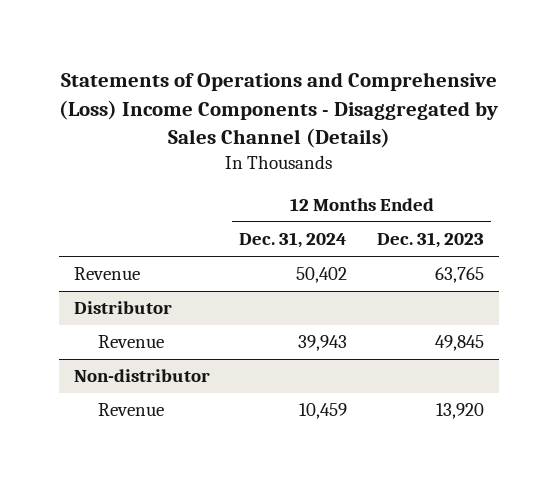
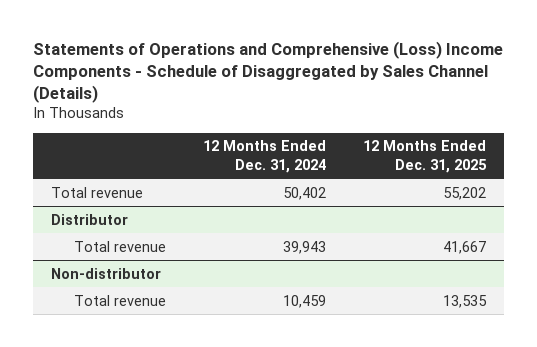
- Statements of Operations and Comprehensive (Loss) Income Components - Disaggregated by Sales Channel (Details)
+ Statements of Operations and Comprehensive (Loss) Income Components - Schedule of Disaggregated by Sales Channel (Details)
- | 12 Months Ended Dec. 31, 2024 | 12 Months Ended Dec. 31, 2023
+ | 12 Months Ended Dec. 31, 2024 | 12 Months Ended Dec. 31, 2025
- Revenue | 50,402 | 63,765
+ Total revenue | 50,402 | 55,202
@ Distributor
- Revenue | 39,943 | 49,845
+ Total revenue | 39,943 | 41,667
@ Non-distributor
- Revenue | 10,459 | 13,920
+ Total revenue | 10,459 | 13,535

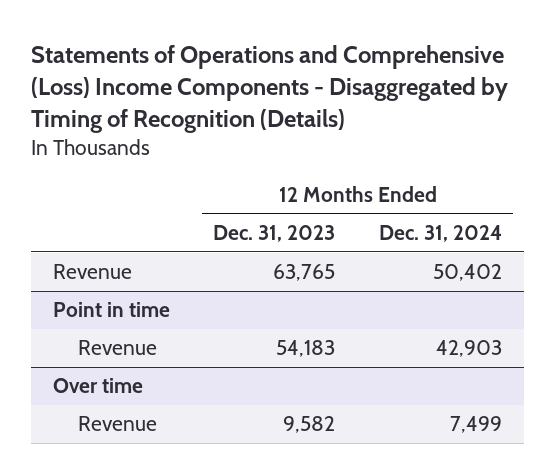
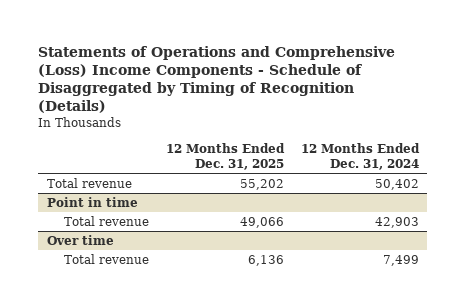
- Statements of Operations and Comprehensive (Loss) Income Components - Disaggregated by Timing of Recognition (Details)
+ Statements of Operations and Comprehensive (Loss) Income Components - Schedule of Disaggregated by Timing of Recognition (Details)
- | 12 Months Ended Dec. 31, 2023 | 12 Months Ended Dec. 31, 2024
+ | 12 Months Ended Dec. 31, 2025 | 12 Months Ended Dec. 31, 2024
- Revenue | 63,765 | 50,402
+ Total revenue | 55,202 | 50,402
@ Point in time
- Revenue | 54,183 | 42,903
+ Total revenue | 49,066 | 42,903
@ Over time
- Revenue | 9,582 | 7,499
+ Total revenue | 6,136 | 7,499

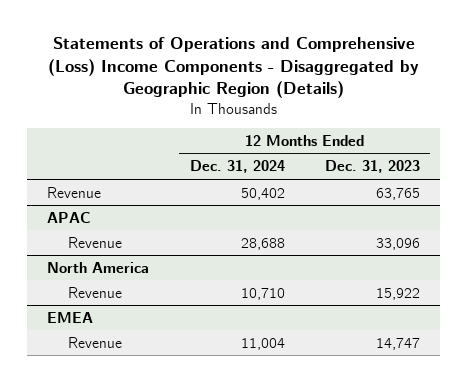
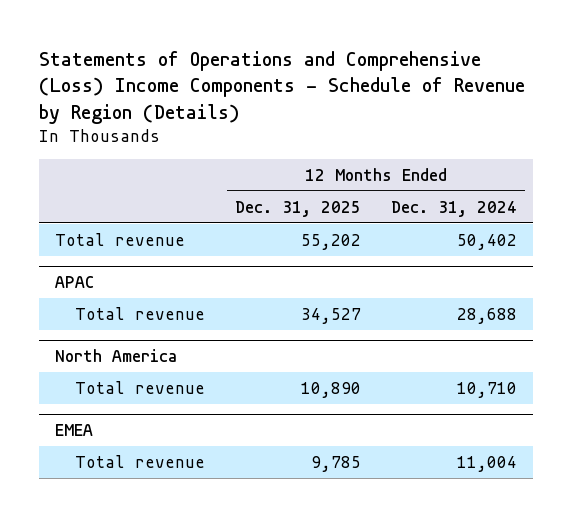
- Statements of Operations and Comprehensive (Loss) Income Components - Disaggregated by Geographic Region (Details)
+ Statements of Operations and Comprehensive (Loss) Income Components - Schedule of Revenue by Region (Details)
- | 12 Months Ended Dec. 31, 2024 | 12 Months Ended Dec. 31, 2023
+ | 12 Months Ended Dec. 31, 2025 | 12 Months Ended Dec. 31, 2024
- Revenue | 50,402 | 63,765
+ Total revenue | 55,202 | 50,402
@ APAC
- Revenue | 28,688 | 33,096
+ Total revenue | 34,527 | 28,688
@ North America
- Revenue | 10,710 | 15,922
+ Total revenue | 10,890 | 10,710
@ EMEA
- Revenue | 11,004 | 14,747
+ Total revenue | 9,785 | 11,004

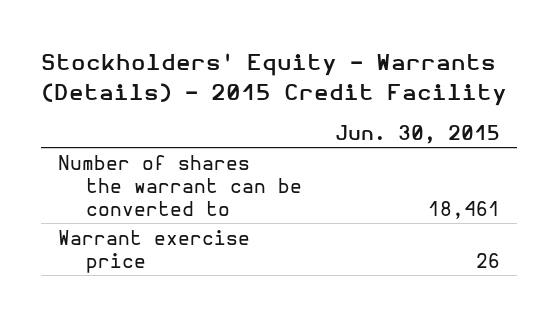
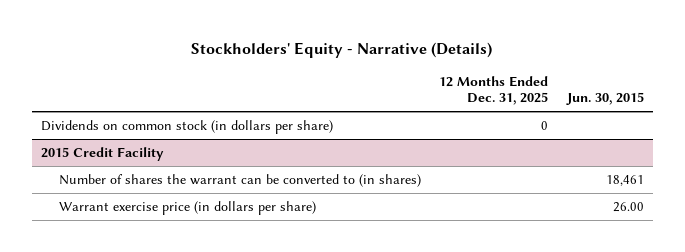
- Stockholders' Equity - Warrants (Details) - 2015 Credit Facility
+ Stockholders' Equity - Narrative (Details)
- | Jun. 30, 2015
+ | 12 Months Ended Dec. 31, 2025 | Jun. 30, 2015
- Number of shares the warrant can be converted to | 18,461
- Warrant exercise price | 26
+ Dividends on common stock (in dollars per share) | 0 |
+ 2015 Credit Facility
+ Number of shares the warrant can be converted to (in shares) | | 18,461
+ Warrant exercise price (in dollars per share) | | 26.00

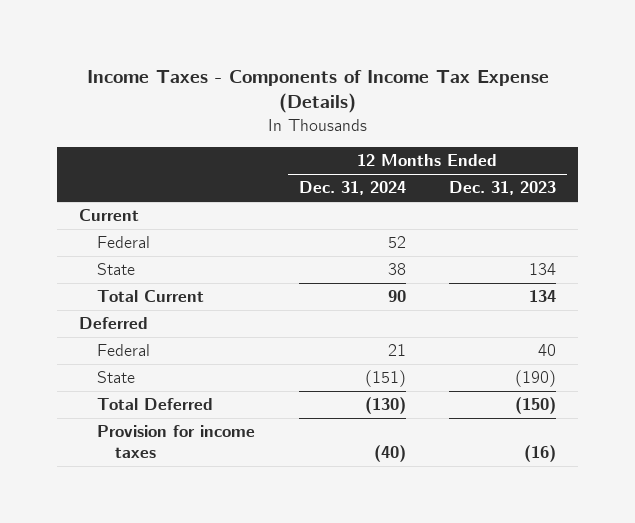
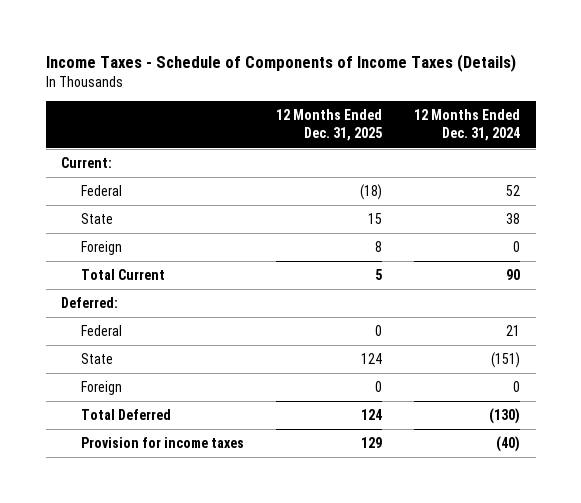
- Income Taxes - Components of Income Tax Expense (Details)
+ Income Taxes - Schedule of Components of Income Taxes (Details)
- | 12 Months Ended Dec. 31, 2024 | 12 Months Ended Dec. 31, 2023
+ | 12 Months Ended Dec. 31, 2025 | 12 Months Ended Dec. 31, 2024
- Current
+ Current:
+ Foreign | 8 | 0
- Deferred
+ Deferred:
+ Foreign | 0 | 0

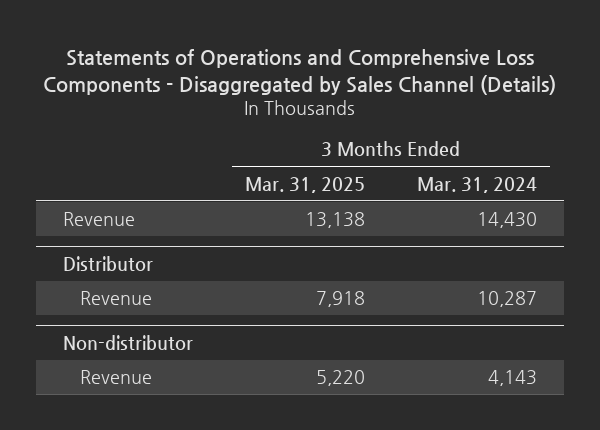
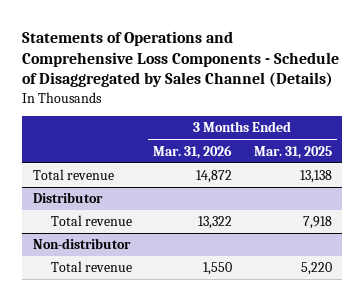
- Statements of Operations and Comprehensive Loss Components - Disaggregated by Sales Channel (Details)
+ Statements of Operations and Comprehensive Loss Components - Schedule of Disaggregated by Sales Channel (Details)
- | 3 Months Ended Mar. 31, 2025 | 3 Months Ended Mar. 31, 2024
+ | 3 Months Ended Mar. 31, 2026 | 3 Months Ended Mar. 31, 2025
- Revenue | 13,138 | 14,430
+ Total revenue | 14,872 | 13,138
@ Distributor
- Revenue | 7,918 | 10,287
+ Total revenue | 13,322 | 7,918
@ Non-distributor
- Revenue | 5,220 | 4,143
+ Total revenue | 1,550 | 5,220

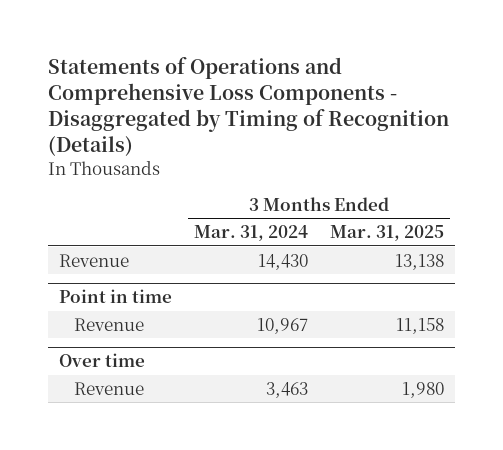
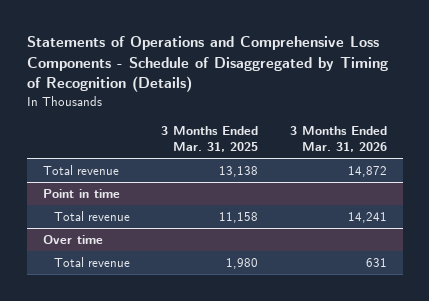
- Statements of Operations and Comprehensive Loss Components - Disaggregated by Timing of Recognition (Details)
+ Statements of Operations and Comprehensive Loss Components - Schedule of Disaggregated by Timing of Recognition (Details)
- | 3 Months Ended Mar. 31, 2024 | 3 Months Ended Mar. 31, 2025
+ | 3 Months Ended Mar. 31, 2025 | 3 Months Ended Mar. 31, 2026
- Revenue | 14,430 | 13,138
+ Total revenue | 13,138 | 14,872
@ Point in time
- Revenue | 10,967 | 11,158
+ Total revenue | 11,158 | 14,241
@ Over time
- Revenue | 3,463 | 1,980
+ Total revenue | 1,980 | 631

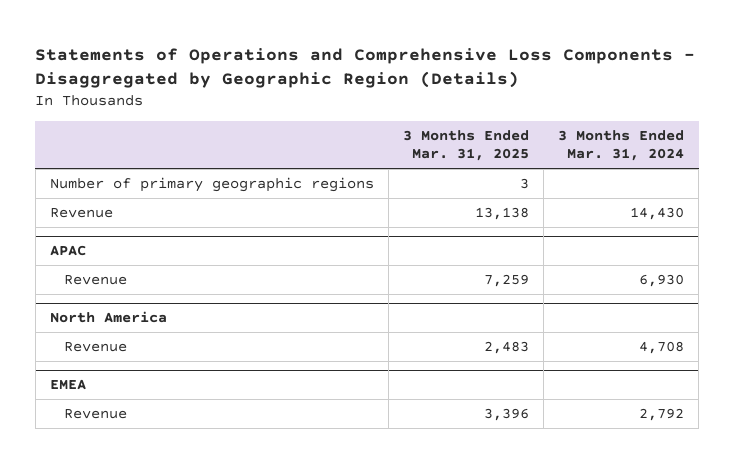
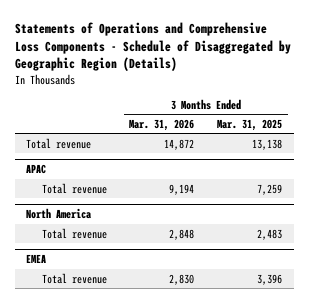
- Statements of Operations and Comprehensive Loss Components - Disaggregated by Geographic Region (Details)
+ Statements of Operations and Comprehensive Loss Components - Schedule of Disaggregated by Geographic Region (Details)
- | 3 Months Ended Mar. 31, 2025 | 3 Months Ended Mar. 31, 2024
+ | 3 Months Ended Mar. 31, 2026 | 3 Months Ended Mar. 31, 2025
- Number of primary geographic regions | 3 |
- Revenue | 13,138 | 14,430
+ Total revenue | 14,872 | 13,138
@ APAC
- Revenue | 7,259 | 6,930
+ Total revenue | 9,194 | 7,259
@ North America
- Revenue | 2,483 | 4,708
+ Total revenue | 2,848 | 2,483
@ EMEA
- Revenue | 3,396 | 2,792
+ Total revenue | 2,830 | 3,396

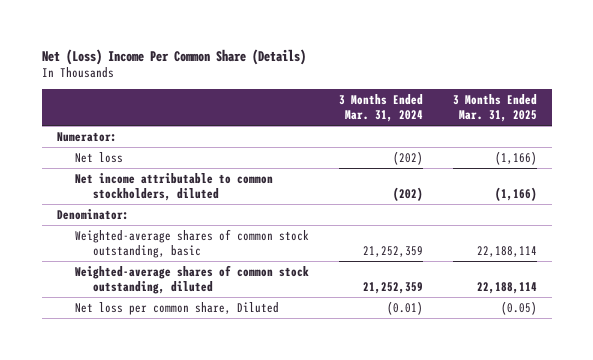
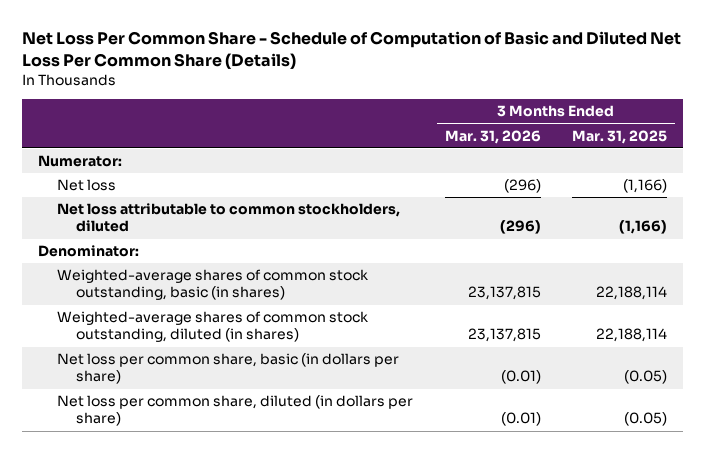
- Net (Loss) Income Per Common Share (Details)
+ Net Loss Per Common Share - Schedule of Computation of Basic and Diluted Net Loss Per Common Share (Details)
- | 3 Months Ended Mar. 31, 2024 | 3 Months Ended Mar. 31, 2025
+ | 3 Months Ended Mar. 31, 2026 | 3 Months Ended Mar. 31, 2025
- Net income attributable to common stockholders, diluted | (202) | (1,166)
+ Net loss attributable to common stockholders, diluted | (296) | (1,166)
- Weighted-average shares of common stock outstanding, basic | 21,252,359 | 22,188,114
- Weighted-average shares of common stock outstanding, diluted | 21,252,359 | 22,188,114
- Net loss per common share, Diluted | (0.01) | (0.05)
+ Weighted-average shares of common stock outstanding, basic (in shares) | 23,137,815 | 22,188,114
+ Weighted-average shares of common stock outstanding, diluted (in shares) | 23,137,815 | 22,188,114
+ Net loss per common share, basic (in dollars per share) | (0.01) | (0.05)
+ Net loss per common share, diluted (in dollars per share) | (0.01) | (0.05)

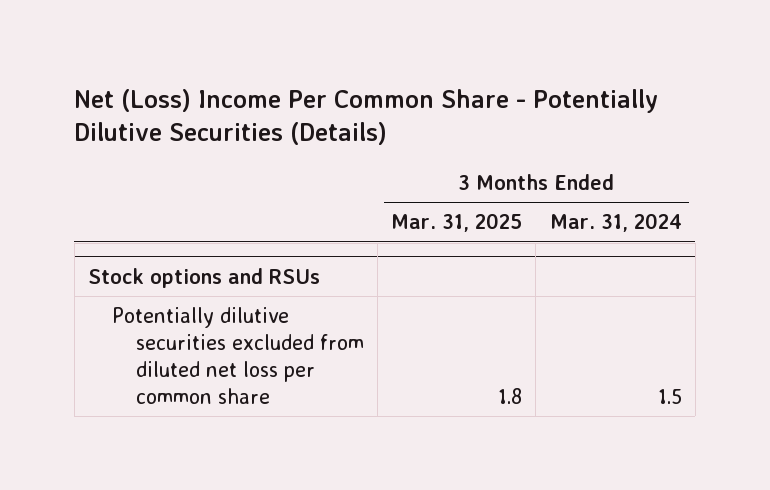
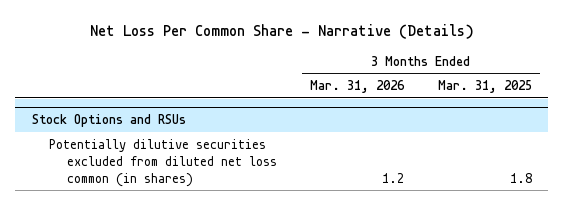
- Net (Loss) Income Per Common Share - Potentially Dilutive Securities (Details)
+ Net Loss Per Common Share - Narrative (Details)
- | 3 Months Ended Mar. 31, 2025 | 3 Months Ended Mar. 31, 2024
+ | 3 Months Ended Mar. 31, 2026 | 3 Months Ended Mar. 31, 2025
- Stock options and RSUs
- Potentially dilutive securities excluded from diluted net loss per common share | 1.8 | 1.5
+ Stock Options and RSUs
+ Potentially dilutive securities excluded from diluted net loss common (in shares) | 1.2 | 1.8

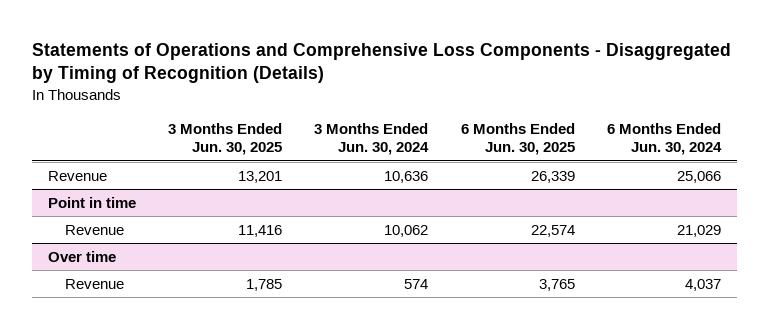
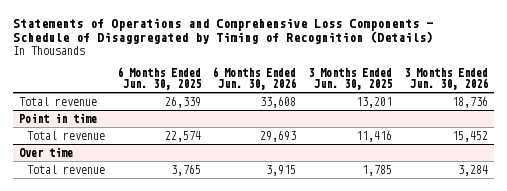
- Statements of Operations and Comprehensive Loss Components - Disaggregated by Timing of Recognition (Details)
+ Statements of Operations and Comprehensive Loss Components - Schedule of Disaggregated by Timing of Recognition (Details)
- | 3 Months Ended Jun. 30, 2025 | 3 Months Ended Jun. 30, 2024 | 6 Months Ended Jun. 30, 2025 | 6 Months Ended Jun. 30, 2024
+ | 6 Months Ended Jun. 30, 2025 | 6 Months Ended Jun. 30, 2026 | 3 Months Ended Jun. 30, 2025 | 3 Months Ended Jun. 30, 2026
- Revenue | 13,201 | 10,636 | 26,339 | 25,066
+ Total revenue | 26,339 | 33,608 | 13,201 | 18,736
@ Point in time
- Revenue | 11,416 | 10,062 | 22,574 | 21,029
+ Total revenue | 22,574 | 29,693 | 11,416 | 15,452
@ Over time
- Revenue | 1,785 | 574 | 3,765 | 4,037
+ Total revenue | 3,765 | 3,915 | 1,785 | 3,284

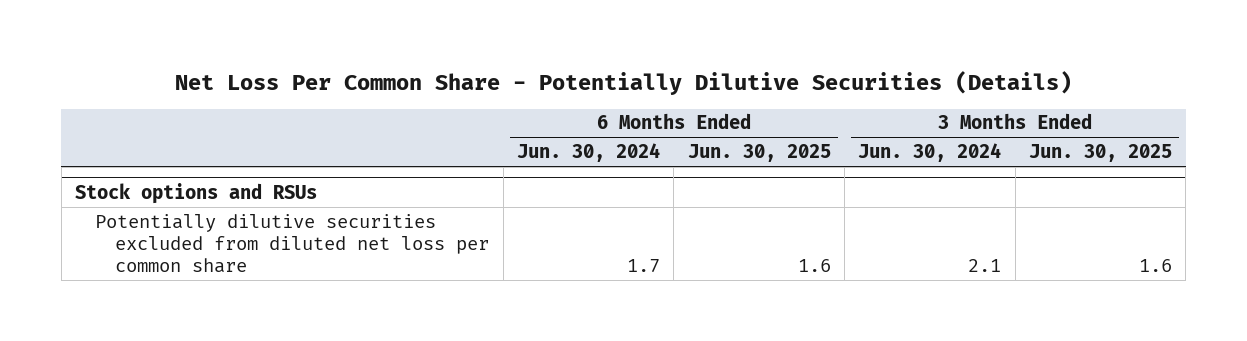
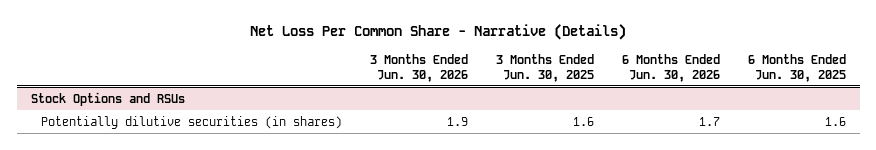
- Net Loss Per Common Share - Potentially Dilutive Securities (Details)
+ Net Loss Per Common Share - Narrative (Details)
- | 6 Months Ended Jun. 30, 2024 | 6 Months Ended Jun. 30, 2025 | 3 Months Ended Jun. 30, 2024 | 3 Months Ended Jun. 30, 2025
+ | 3 Months Ended Jun. 30, 2026 | 3 Months Ended Jun. 30, 2025 | 6 Months Ended Jun. 30, 2026 | 6 Months Ended Jun. 30, 2025
- Stock options and RSUs
- Potentially dilutive securities excluded from diluted net loss per common share | 1.7 | 1.6 | 2.1 | 1.6
+ Stock Options and RSUs
+ Potentially dilutive securities (in shares) | 1.9 | 1.6 | 1.7 | 1.6

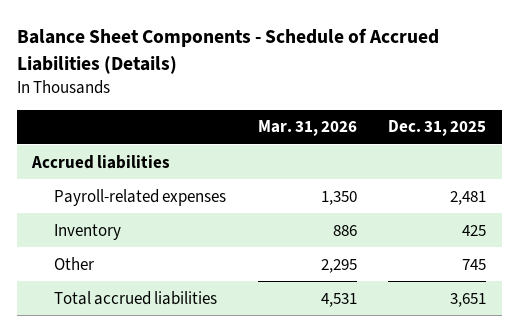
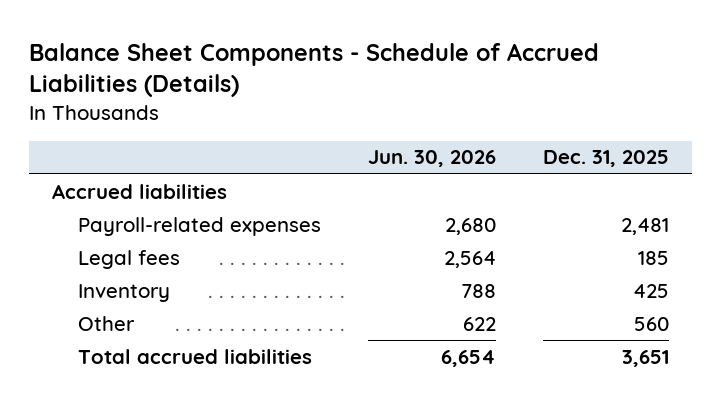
- | Mar. 31, 2026 | Dec. 31, 2025
+ | Jun. 30, 2026 | Dec. 31, 2025
+ Legal fees | 2,564 | 185
- Other | 2,295 | 745
+ Other | 622 | 560

